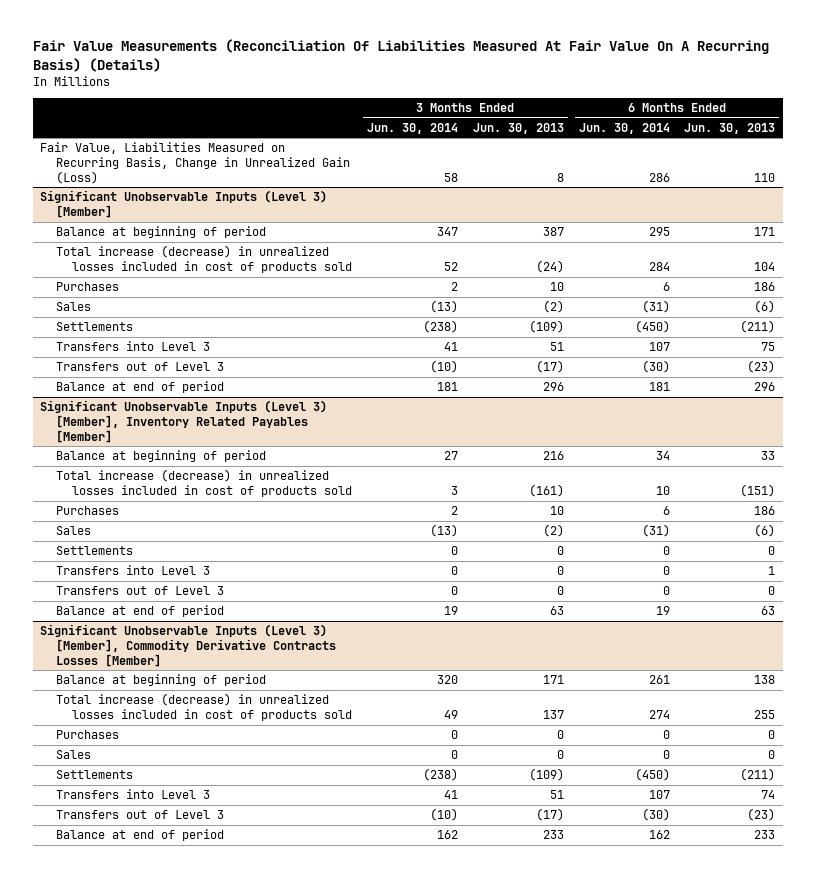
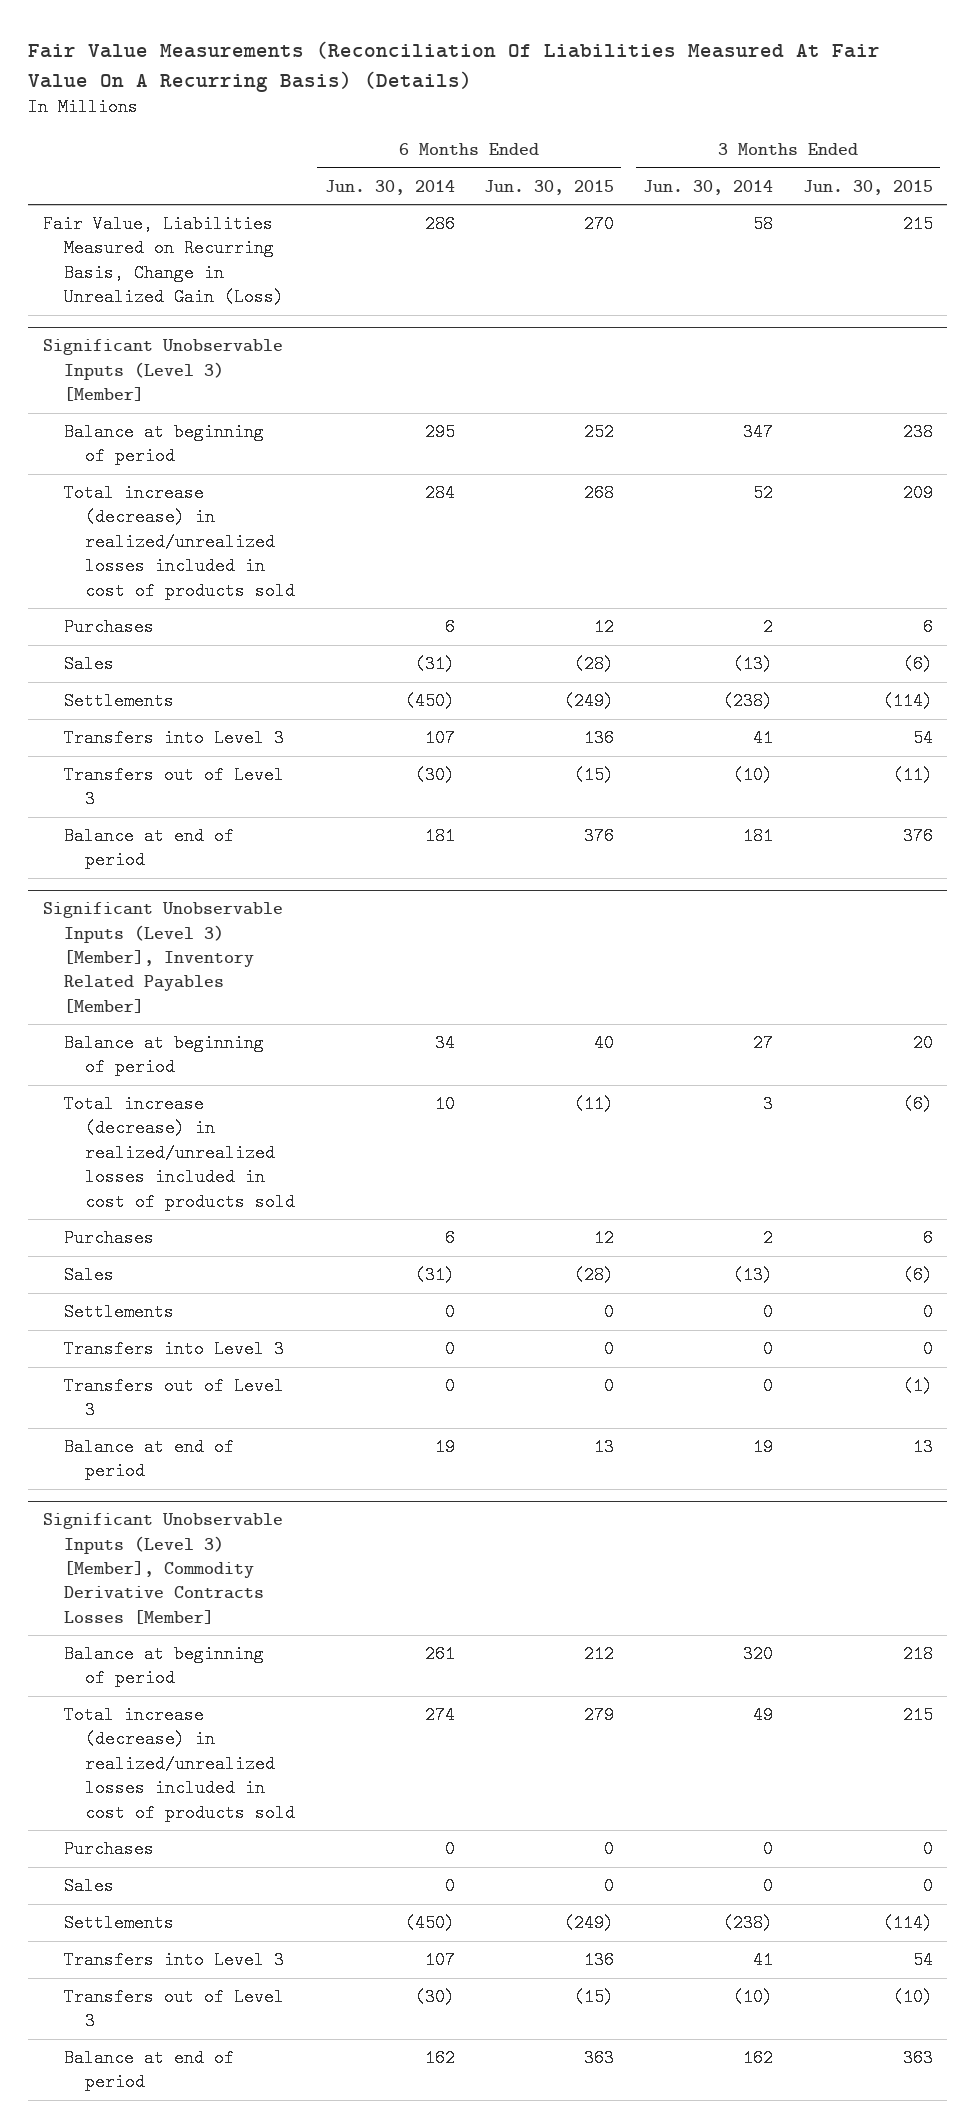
- | 3 Months Ended Jun. 30, 2014 | 3 Months Ended Jun. 30, 2013 | 6 Months Ended Jun. 30, 2014 | 6 Months Ended Jun. 30, 2013
+ | 6 Months Ended Jun. 30, 2014 | 6 Months Ended Jun. 30, 2015 | 3 Months Ended Jun. 30, 2014 | 3 Months Ended Jun. 30, 2015
@ Significant Unobservable Inputs (Level 3) [Member]
- Total increase (decrease) in unrealized losses included in cost of products sold | 52 | (24) | 284 | 104
+ Total increase (decrease) in realized/unrealized losses included in cost of products sold | 284 | 268 | 52 | 209
@ Significant Unobservable Inputs (Level 3) [Member], Inventory Related Payables [Member]
- Total increase (decrease) in unrealized losses included in cost of products sold | 3 | (161) | 10 | (151)
+ Total increase (decrease) in realized/unrealized losses included in cost of products sold | 10 | (11) | 3 | (6)
@ Significant Unobservable Inputs (Level 3) [Member], Commodity Derivative Contracts Losses [Member]
- Total increase (decrease) in unrealized losses included in cost of products sold | 49 | 137 | 274 | 255
+ Total increase (decrease) in realized/unrealized losses included in cost of products sold | 274 | 279 | 49 | 215

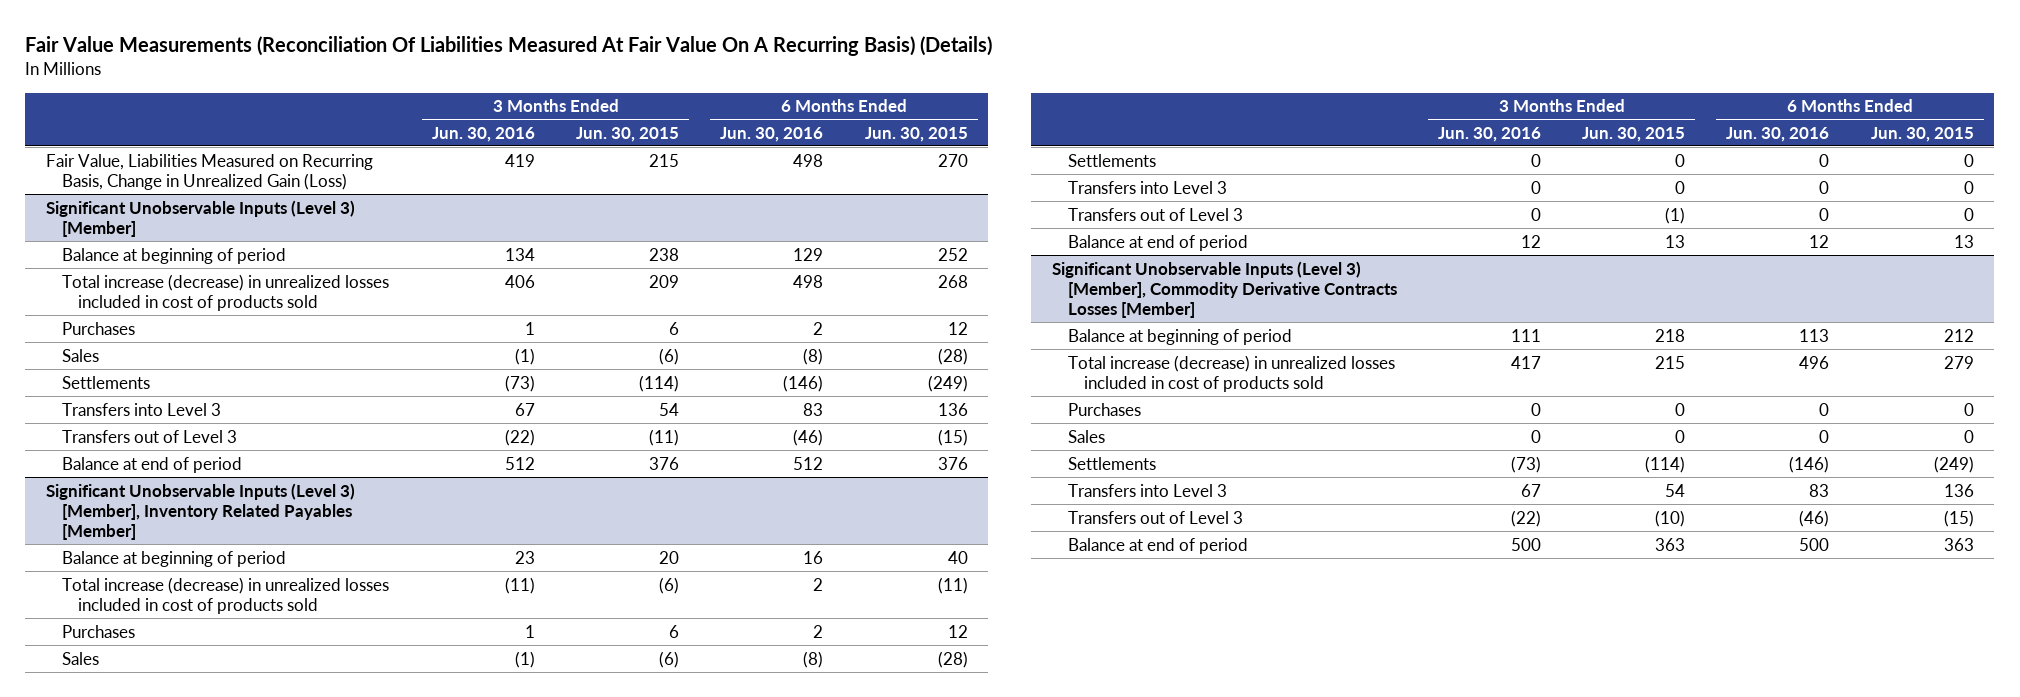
- | 6 Months Ended Jun. 30, 2014 | 6 Months Ended Jun. 30, 2015 | 3 Months Ended Jun. 30, 2014 | 3 Months Ended Jun. 30, 2015
+ | 3 Months Ended Jun. 30, 2016 | 3 Months Ended Jun. 30, 2015 | 6 Months Ended Jun. 30, 2016 | 6 Months Ended Jun. 30, 2015
@ Significant Unobservable Inputs (Level 3) [Member]
- Total increase (decrease) in realized/unrealized losses included in cost of products sold | 284 | 268 | 52 | 209
+ Total increase (decrease) in unrealized losses included in cost of products sold | 406 | 209 | 498 | 268
@ Significant Unobservable Inputs (Level 3) [Member], Inventory Related Payables [Member]
- Total increase (decrease) in realized/unrealized losses included in cost of products sold | 10 | (11) | 3 | (6)
+ Total increase (decrease) in unrealized losses included in cost of products sold | (11) | (6) | 2 | (11)
@ Significant Unobservable Inputs (Level 3) [Member], Commodity Derivative Contracts Losses [Member]
- Total increase (decrease) in realized/unrealized losses included in cost of products sold | 274 | 279 | 49 | 215
+ Total increase (decrease) in unrealized losses included in cost of products sold | 417 | 215 | 496 | 279

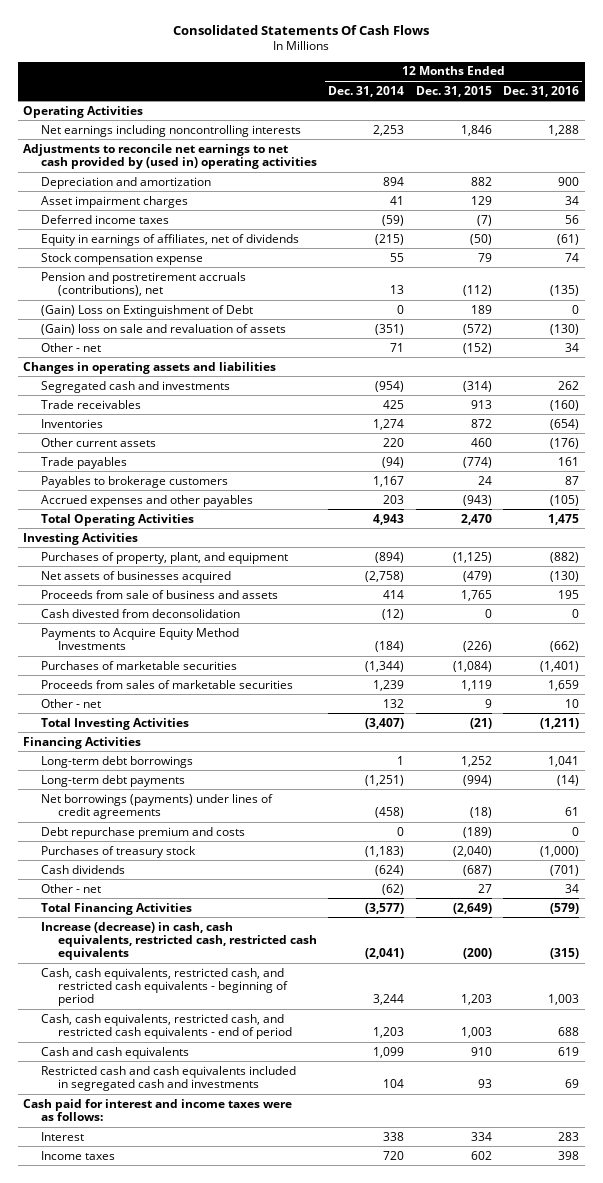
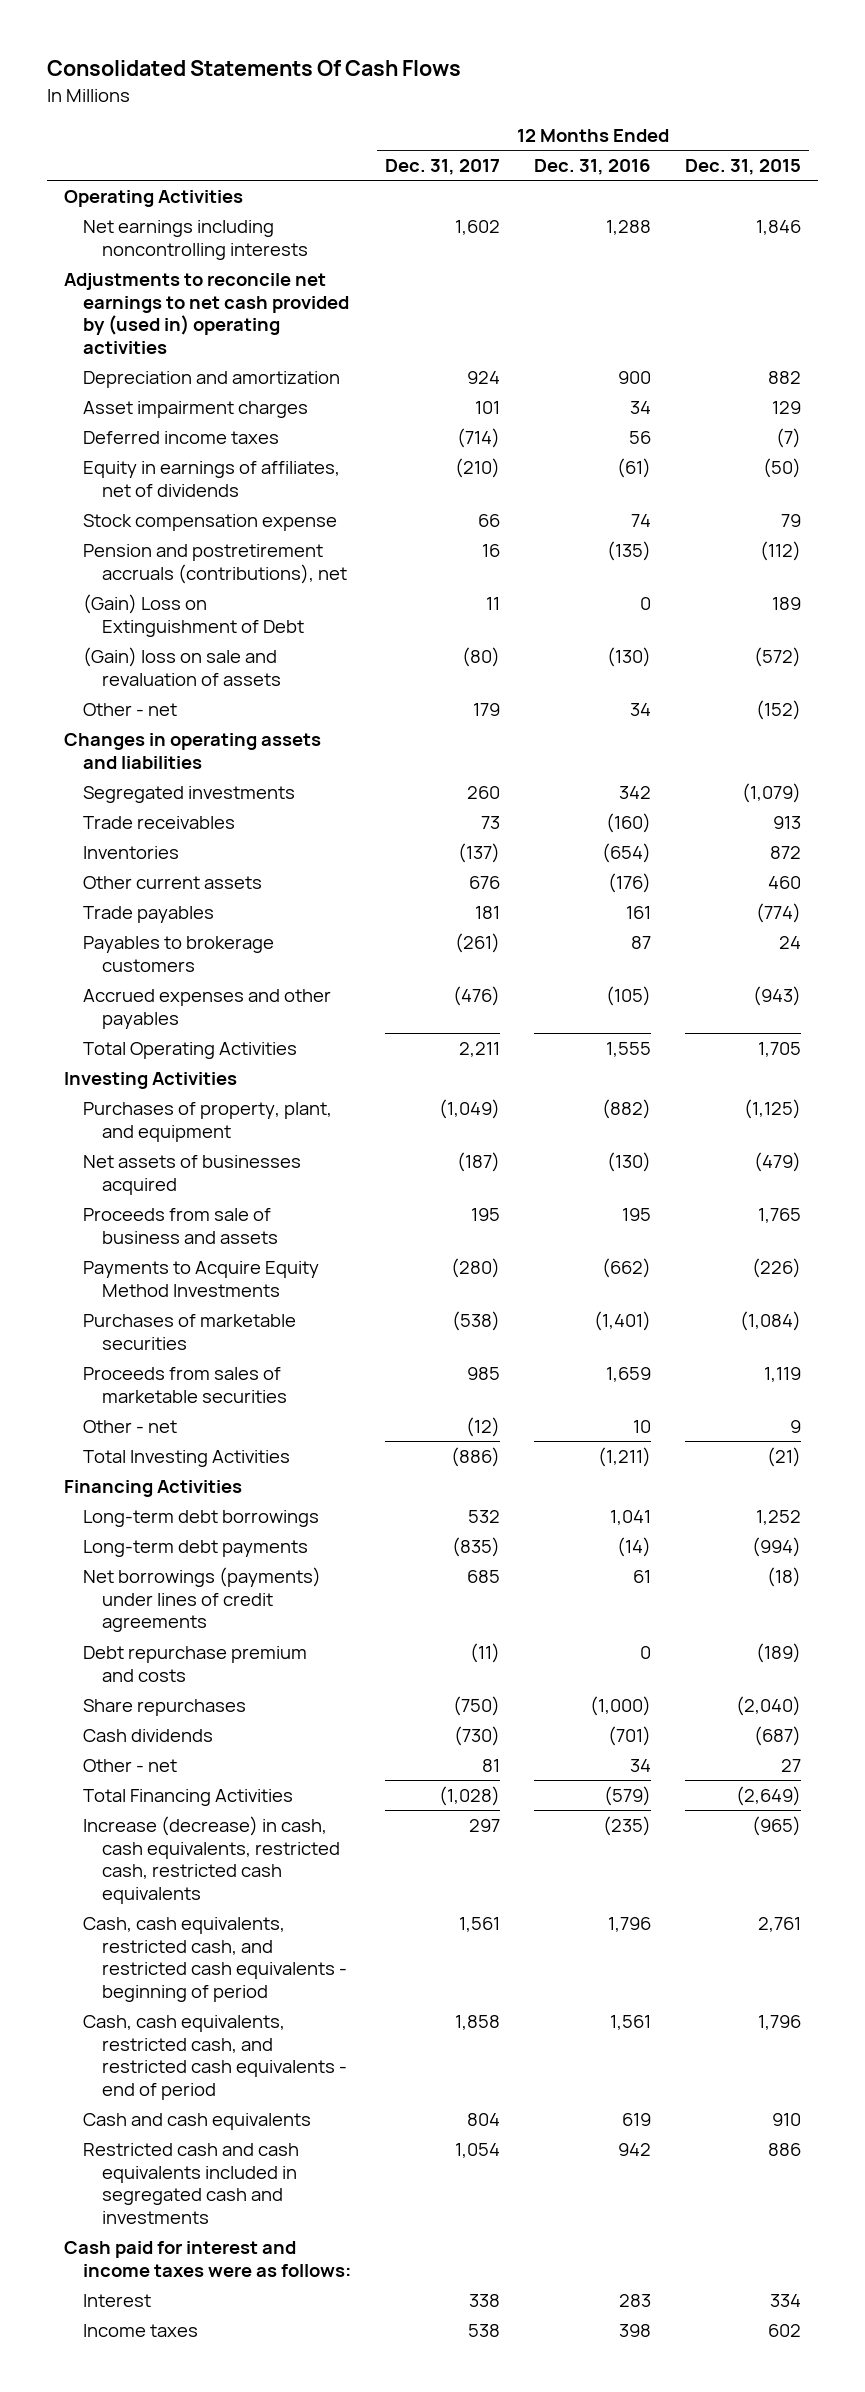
- | 12 Months Ended Dec. 31, 2014 | 12 Months Ended Dec. 31, 2015 | 12 Months Ended Dec. 31, 2016
+ | 12 Months Ended Dec. 31, 2017 | 12 Months Ended Dec. 31, 2016 | 12 Months Ended Dec. 31, 2015
- Segregated cash and investments | (954) | (314) | 262
+ Segregated investments | 260 | 342 | (1,079)
- Total Operating Activities | 4,943 | 2,470 | 1,475
+ Total Operating Activities | 2,211 | 1,555 | 1,705
- Cash divested from deconsolidation | (12) | 0 | 0
- Purchases of treasury stock | (1,183) | (2,040) | (1,000)
+ Share repurchases | (750) | (1,000) | (2,040)
- Increase (decrease) in cash, cash equivalents, restricted cash, restricted cash equivalents | (2,041) | (200) | (315)
- Cash, cash equivalents, restricted cash, and restricted cash equivalents - beginning of period | 3,244 | 1,203 | 1,003
- Cash, cash equivalents, restricted cash, and restricted cash equivalents - end of period | 1,203 | 1,003 | 688
+ Increase (decrease) in cash, cash equivalents, restricted cash, restricted cash equivalents | 297 | (235) | (965)
+ Cash, cash equivalents, restricted cash, and restricted cash equivalents - beginning of period | 1,561 | 1,796 | 2,761
+ Cash, cash equivalents, restricted cash, and restricted cash equivalents - end of period | 1,858 | 1,561 | 1,796
- Restricted cash and cash equivalents included in segregated cash and investments | 104 | 93 | 69
+ Restricted cash and cash equivalents included in segregated cash and investments | 1,054 | 942 | 886

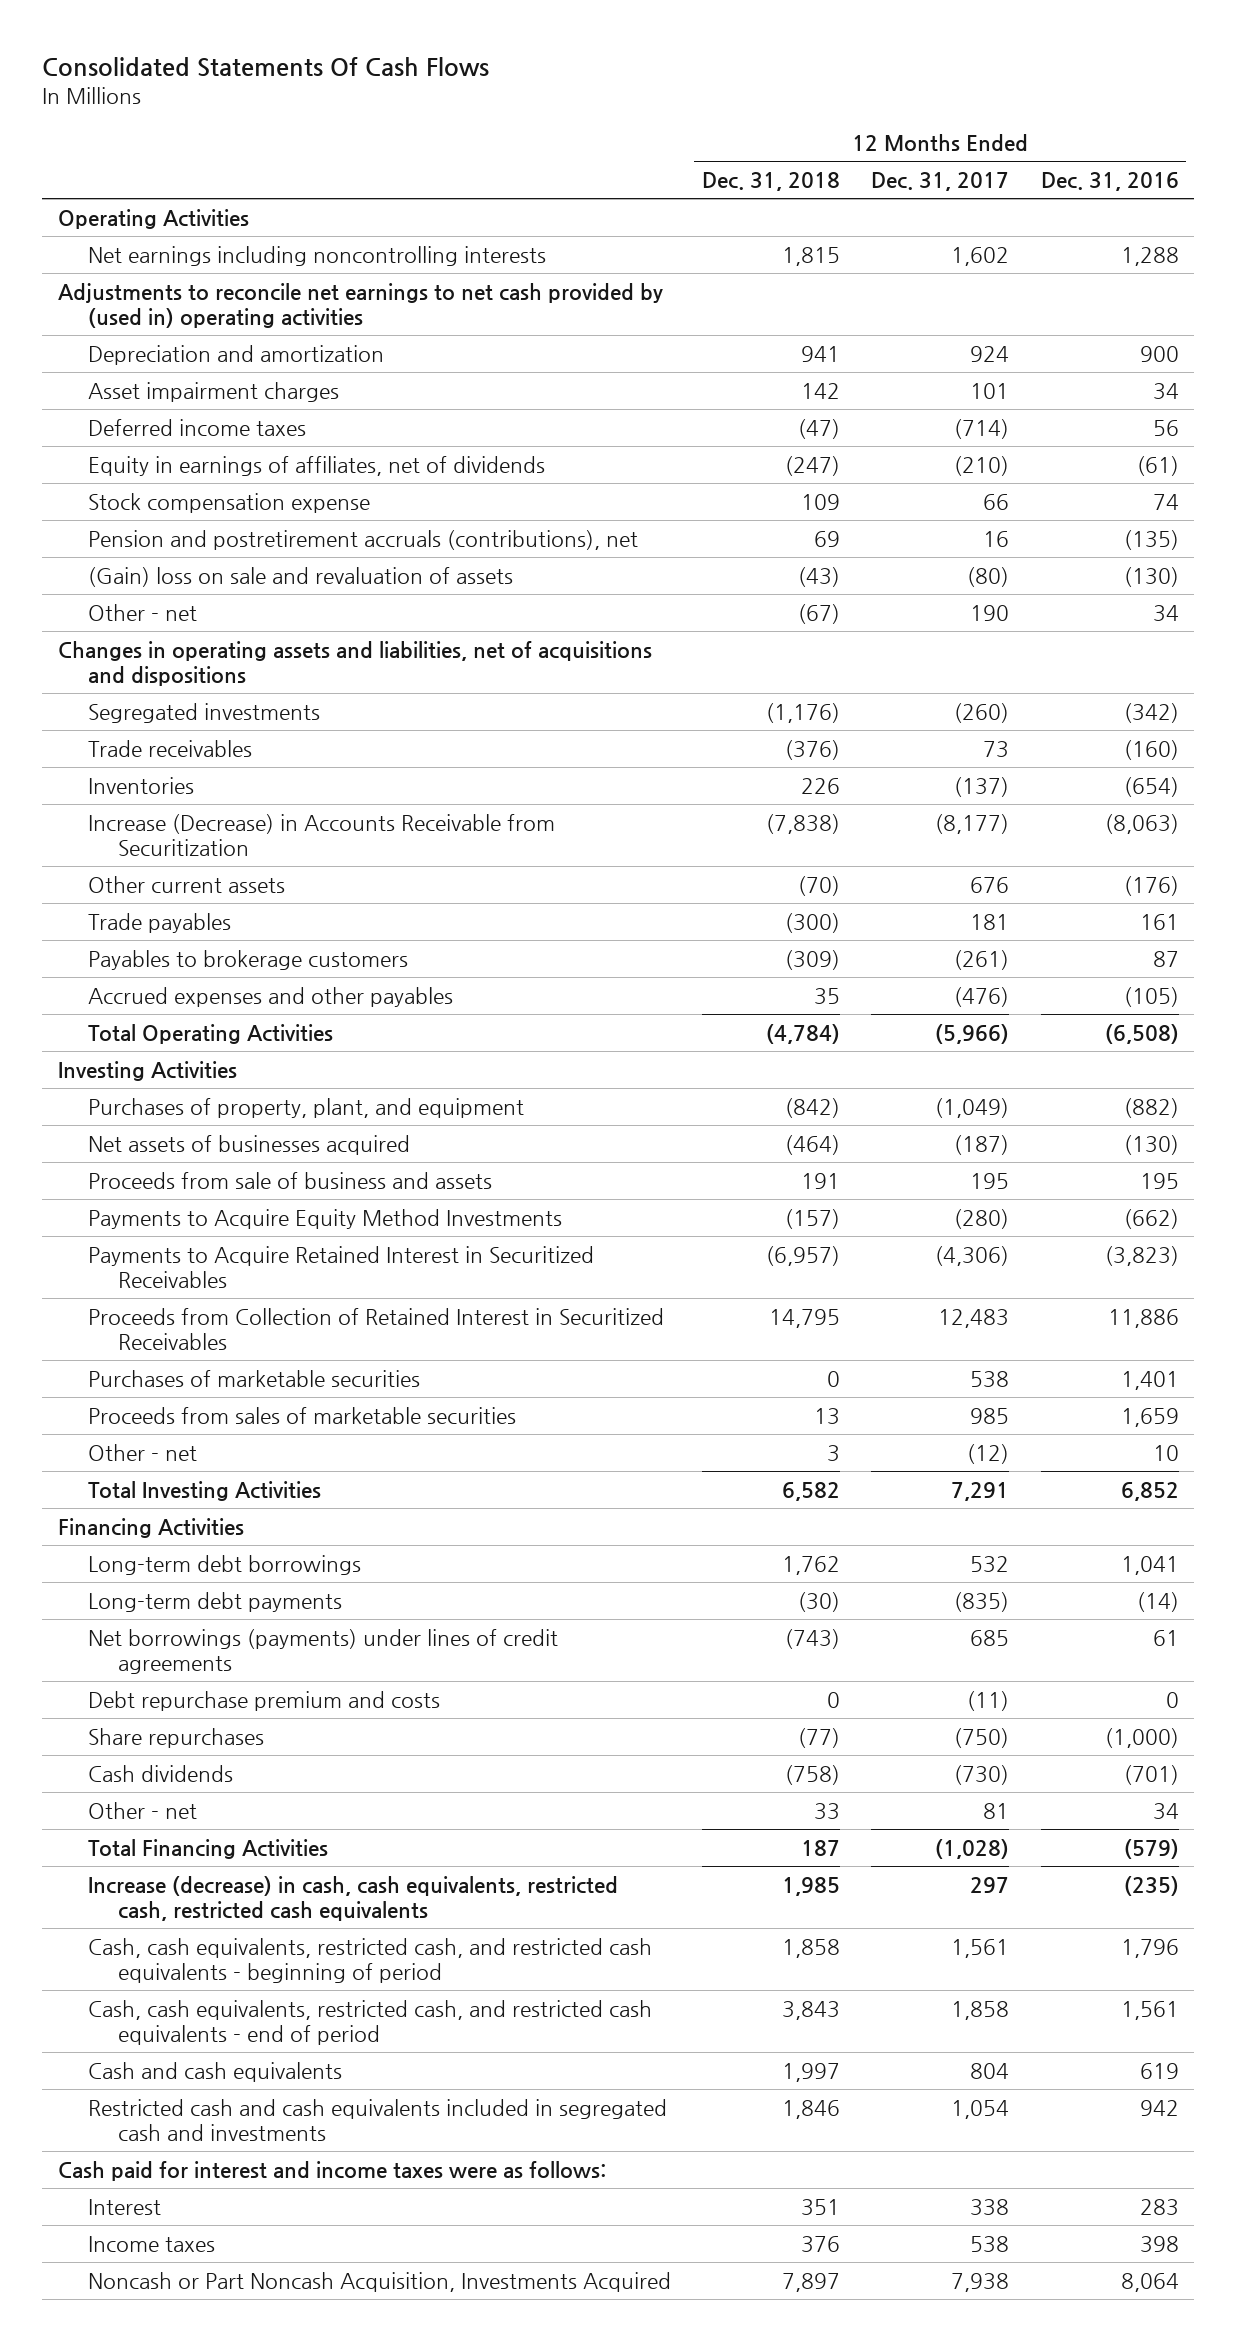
- | 12 Months Ended Dec. 31, 2017 | 12 Months Ended Dec. 31, 2016 | 12 Months Ended Dec. 31, 2015
+ | 12 Months Ended Dec. 31, 2018 | 12 Months Ended Dec. 31, 2017 | 12 Months Ended Dec. 31, 2016
- (Gain) Loss on Extinguishment of Debt | 11 | 0 | 189
- Other - net | 179 | 34 | (152)
- Changes in operating assets and liabilities
- Segregated investments | 260 | 342 | (1,079)
+ Other - net | (67) | 190 | 34
+ Changes in operating assets and liabilities, net of acquisitions and dispositions
+ Segregated investments | (1,176) | (260) | (342)
+ Increase (Decrease) in Accounts Receivable from Securitization | (7,838) | (8,177) | (8,063)
- Total Operating Activities | 2,211 | 1,555 | 1,705
+ Total Operating Activities | (4,784) | (5,966) | (6,508)
- Purchases of marketable securities | (538) | (1,401) | (1,084)
+ Payments to Acquire Retained Interest in Securitized Receivables | (6,957) | (4,306) | (3,823)
+ Proceeds from Collection of Retained Interest in Securitized Receivables | 14,795 | 12,483 | 11,886
+ Purchases of marketable securities | 0 | 538 | 1,401
- Total Investing Activities | (886) | (1,211) | (21)
+ Total Investing Activities | 6,582 | 7,291 | 6,852
+ Noncash or Part Noncash Acquisition, Investments Acquired | 7,897 | 7,938 | 8,064

